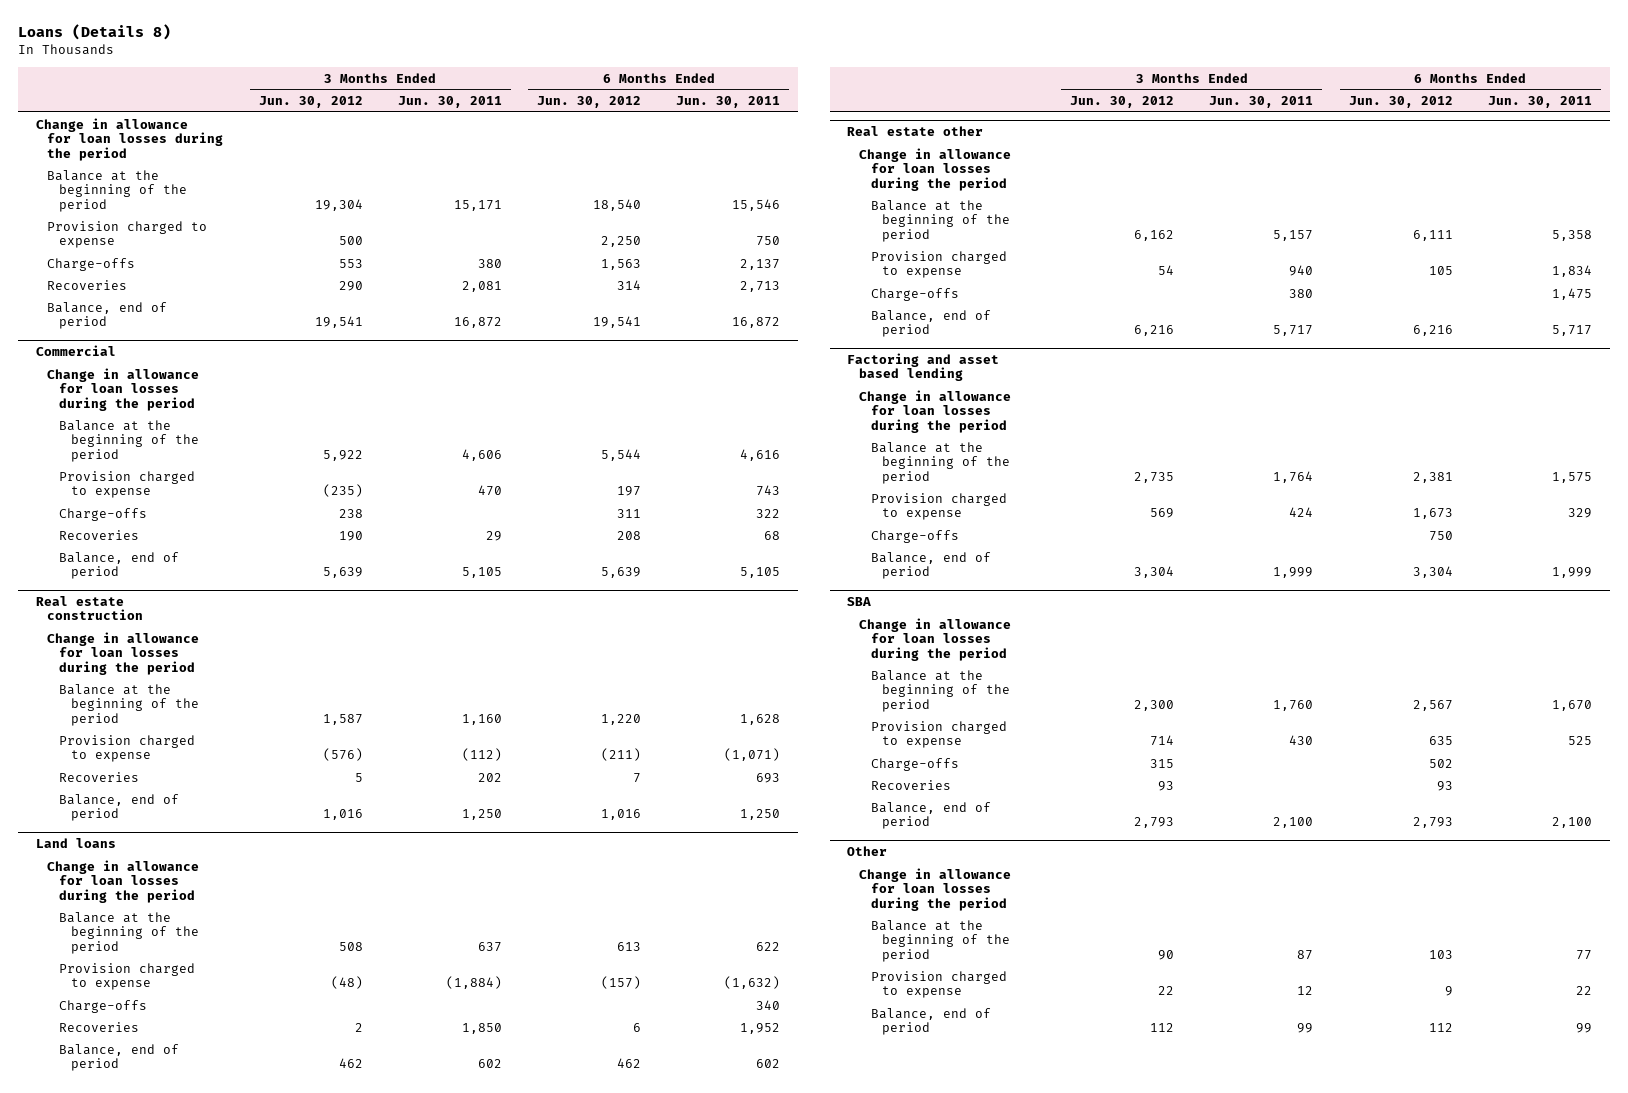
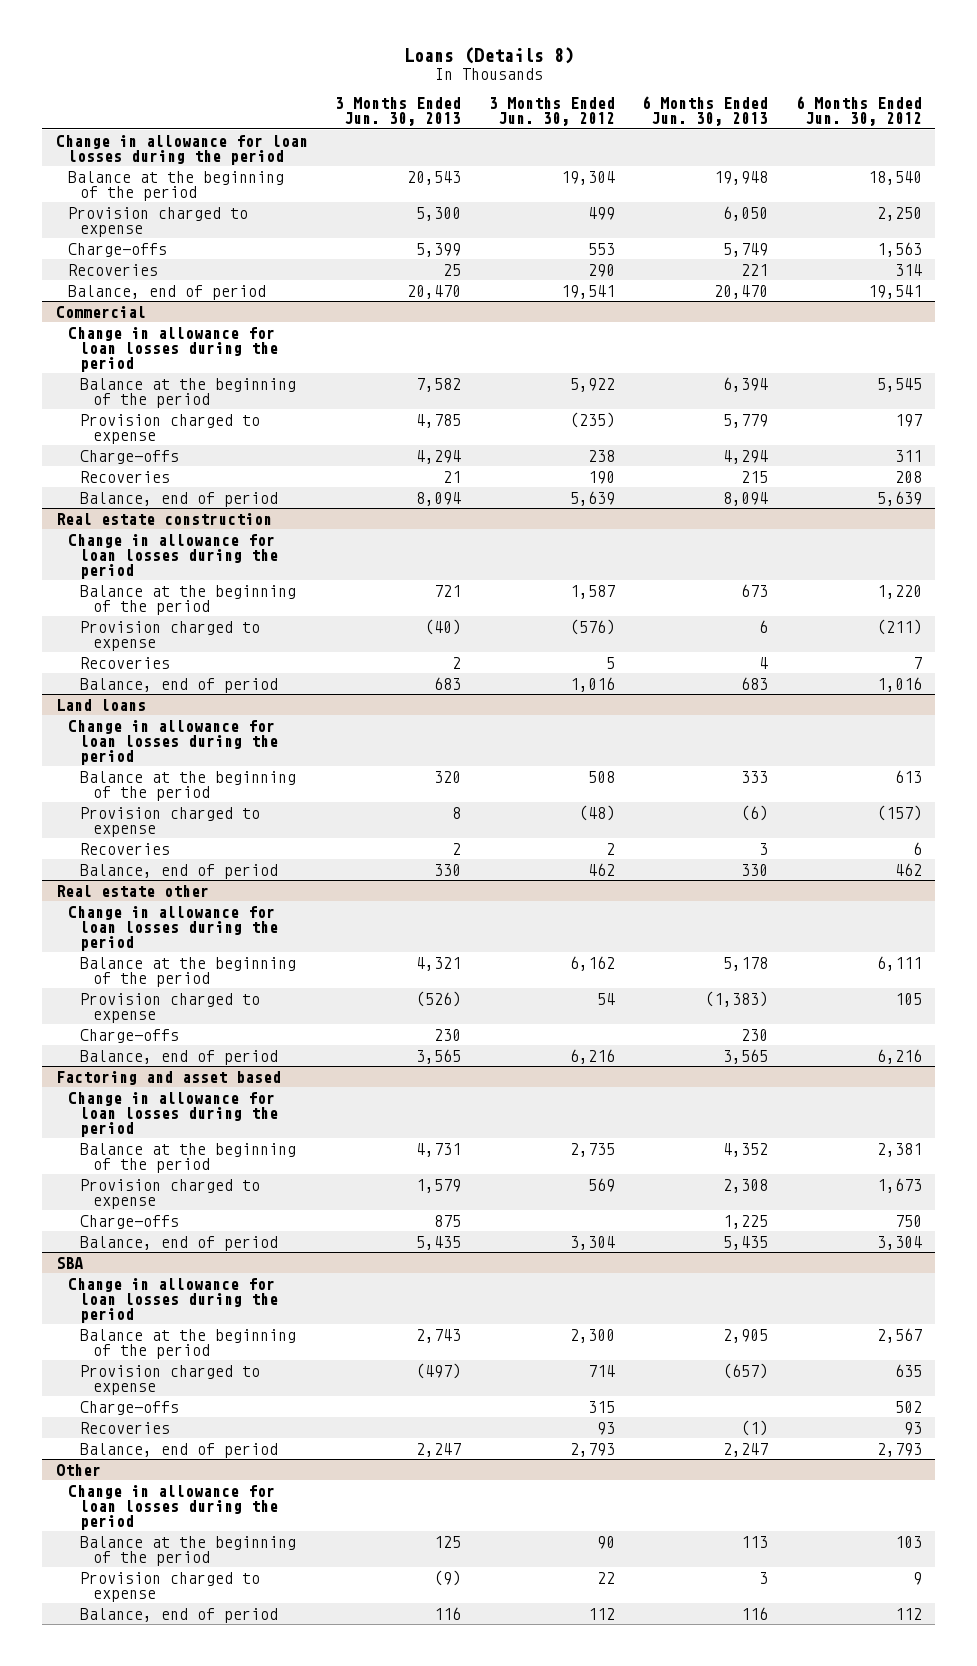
- | 3 Months Ended Jun. 30, 2012 | 3 Months Ended Jun. 30, 2011 | 6 Months Ended Jun. 30, 2012 | 6 Months Ended Jun. 30, 2011
+ | 3 Months Ended Jun. 30, 2013 | 3 Months Ended Jun. 30, 2012 | 6 Months Ended Jun. 30, 2013 | 6 Months Ended Jun. 30, 2012
- Provision charged to expense | 500 | | 2,250 | 750
+ Provision charged to expense | 5,300 | 499 | 6,050 | 2,250
@ Commercial
- Balance at the beginning of the period | 5,922 | 4,606 | 5,544 | 4,616
+ Balance at the beginning of the period | 7,582 | 5,922 | 6,394 | 5,545
@ Land loans
- Charge-offs | | | | 340
- Factoring and asset based lending
+ Factoring and asset based

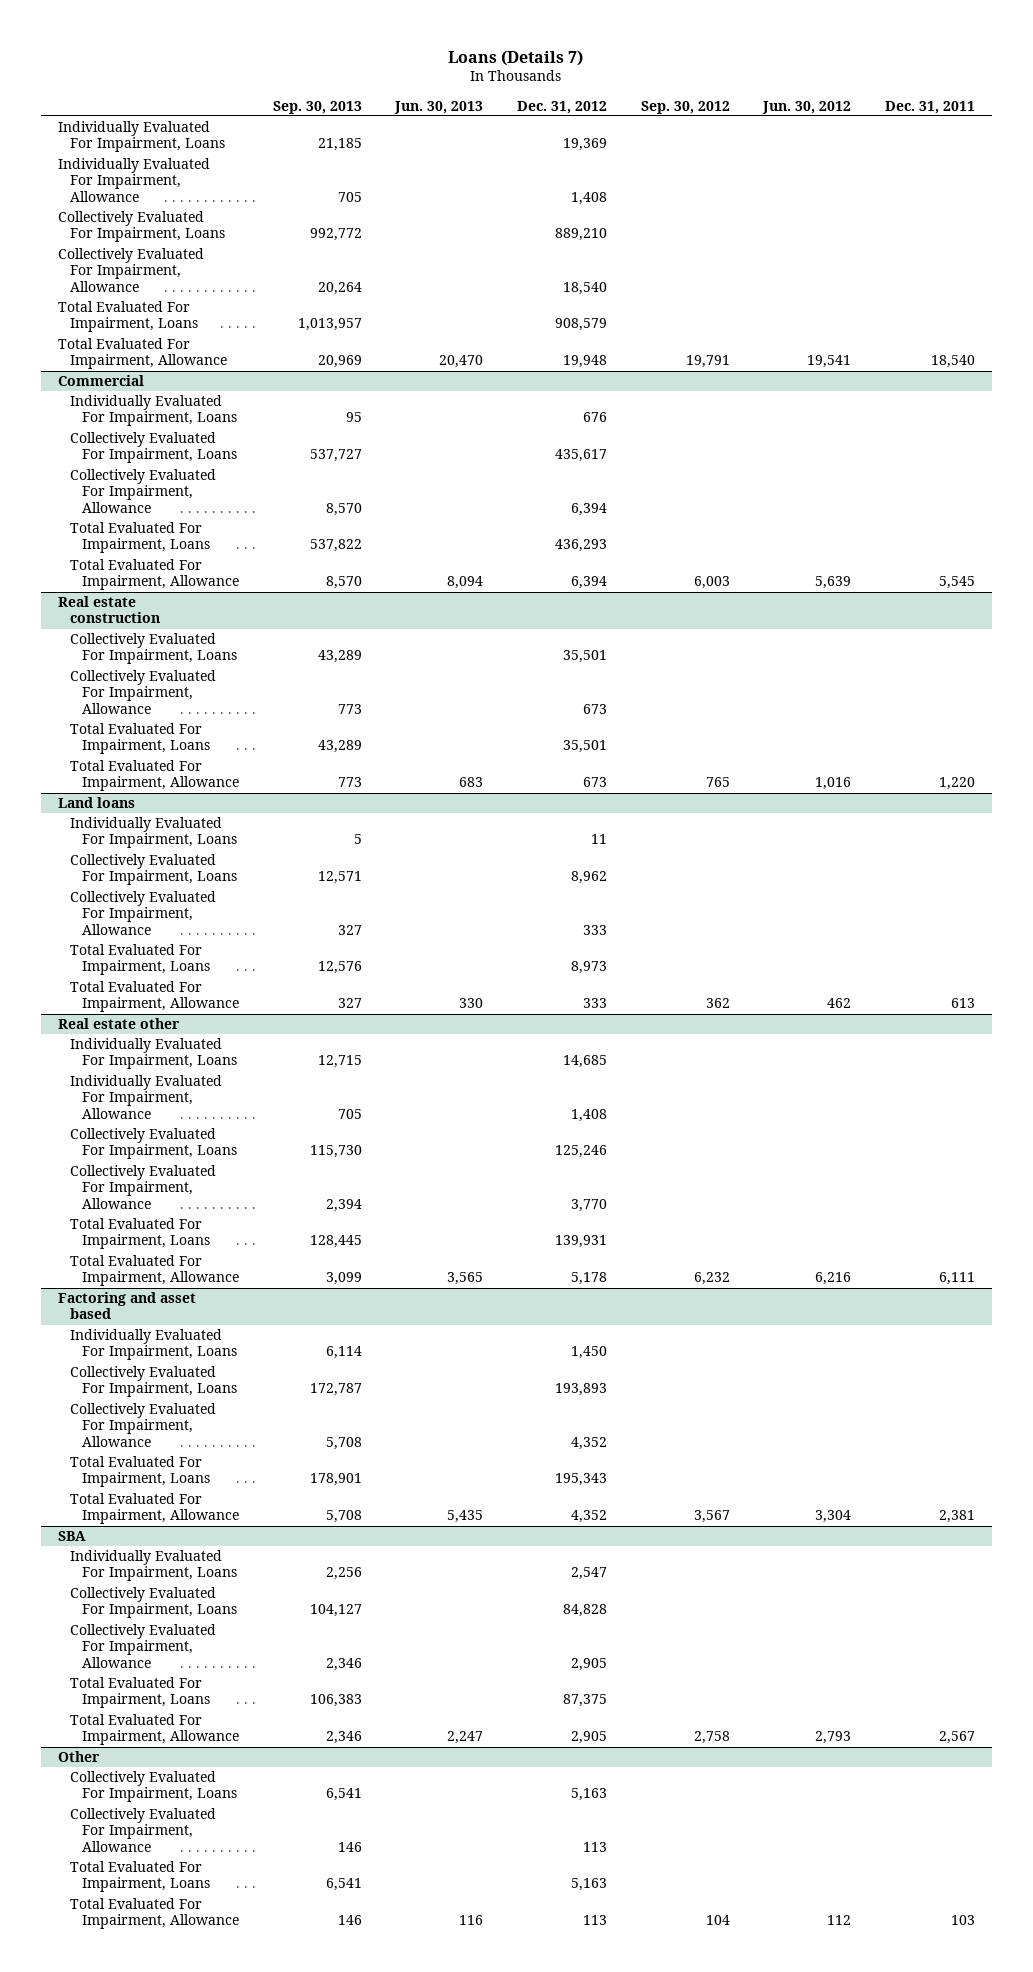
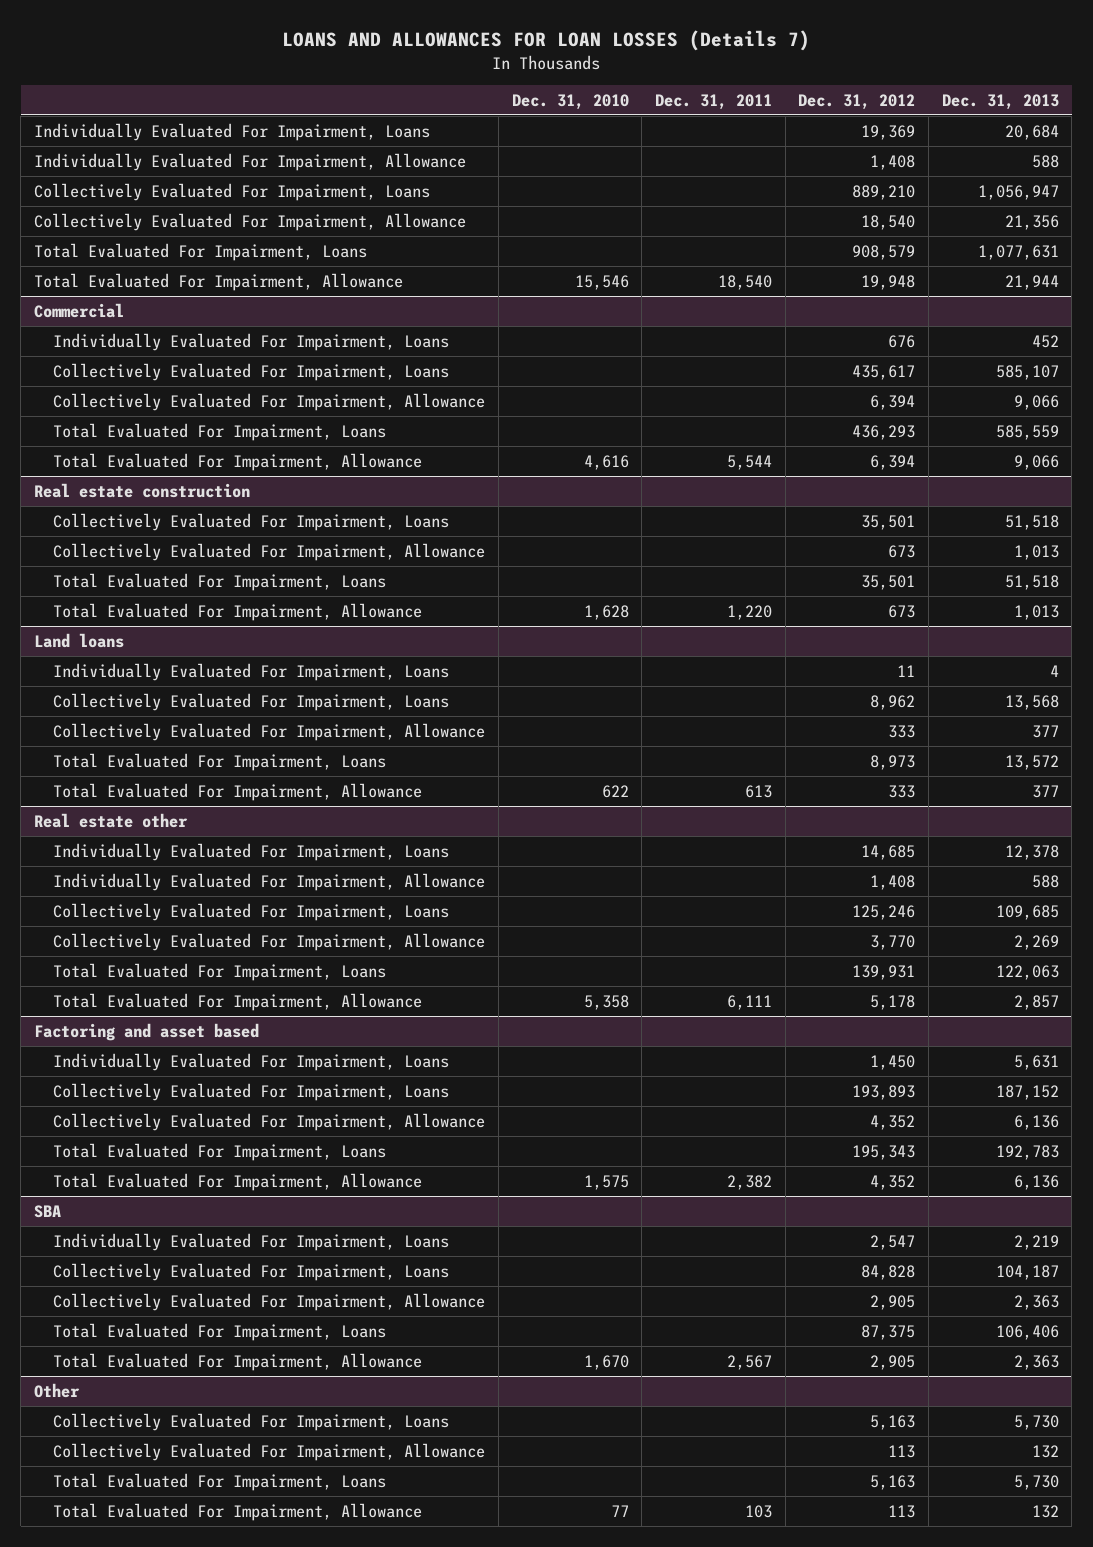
- Loans (Details 7)
+ LOANS AND ALLOWANCES FOR LOAN LOSSES (Details 7)
- | Sep. 30, 2013 | Jun. 30, 2013 | Dec. 31, 2012 | Sep. 30, 2012 | Jun. 30, 2012 | Dec. 31, 2011
+ | Dec. 31, 2010 | Dec. 31, 2011 | Dec. 31, 2012 | Dec. 31, 2013
@ Commercial
- Total Evaluated For Impairment, Allowance | 8,570 | 8,094 | 6,394 | 6,003 | 5,639 | 5,545
+ Total Evaluated For Impairment, Allowance | 4,616 | 5,544 | 6,394 | 9,066
@ Factoring and asset based
- Total Evaluated For Impairment, Allowance | 5,708 | 5,435 | 4,352 | 3,567 | 3,304 | 2,381
+ Total Evaluated For Impairment, Allowance | 1,575 | 2,382 | 4,352 | 6,136

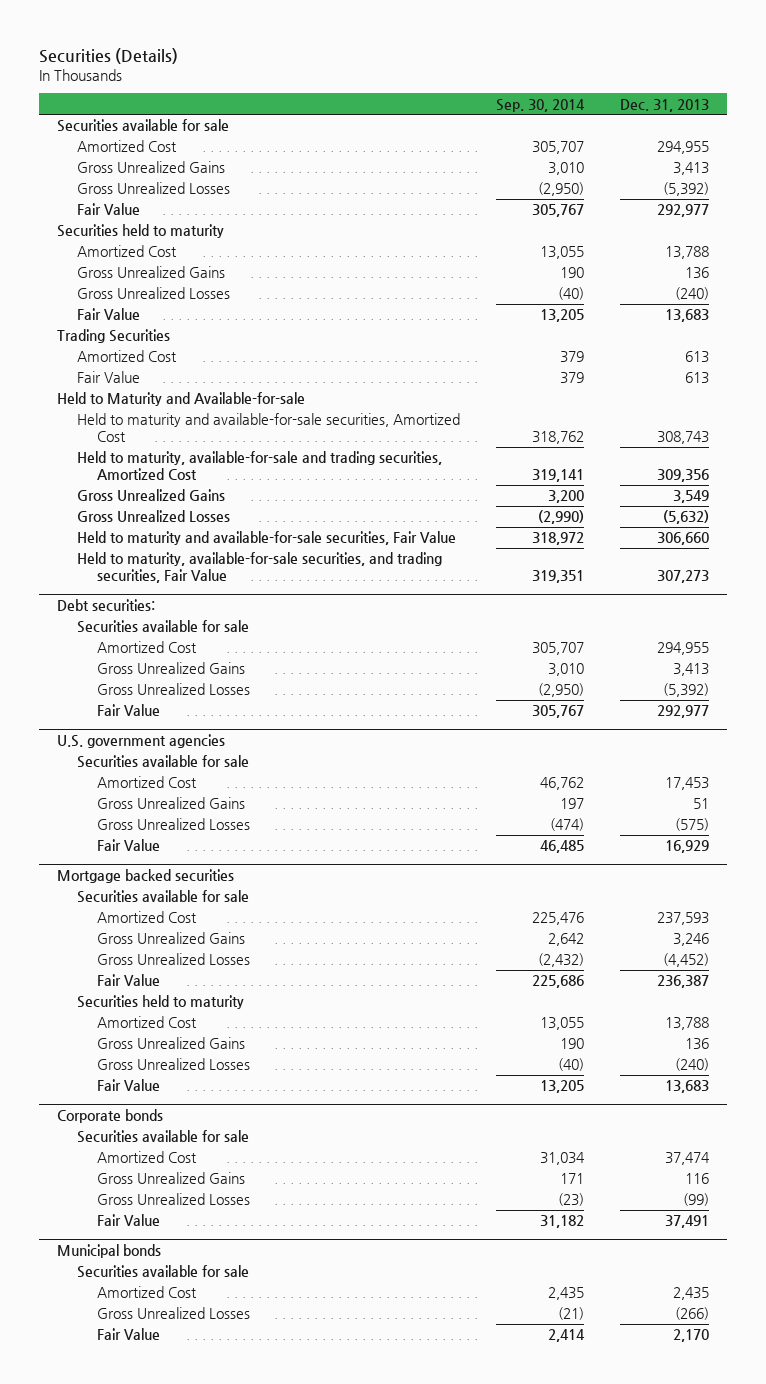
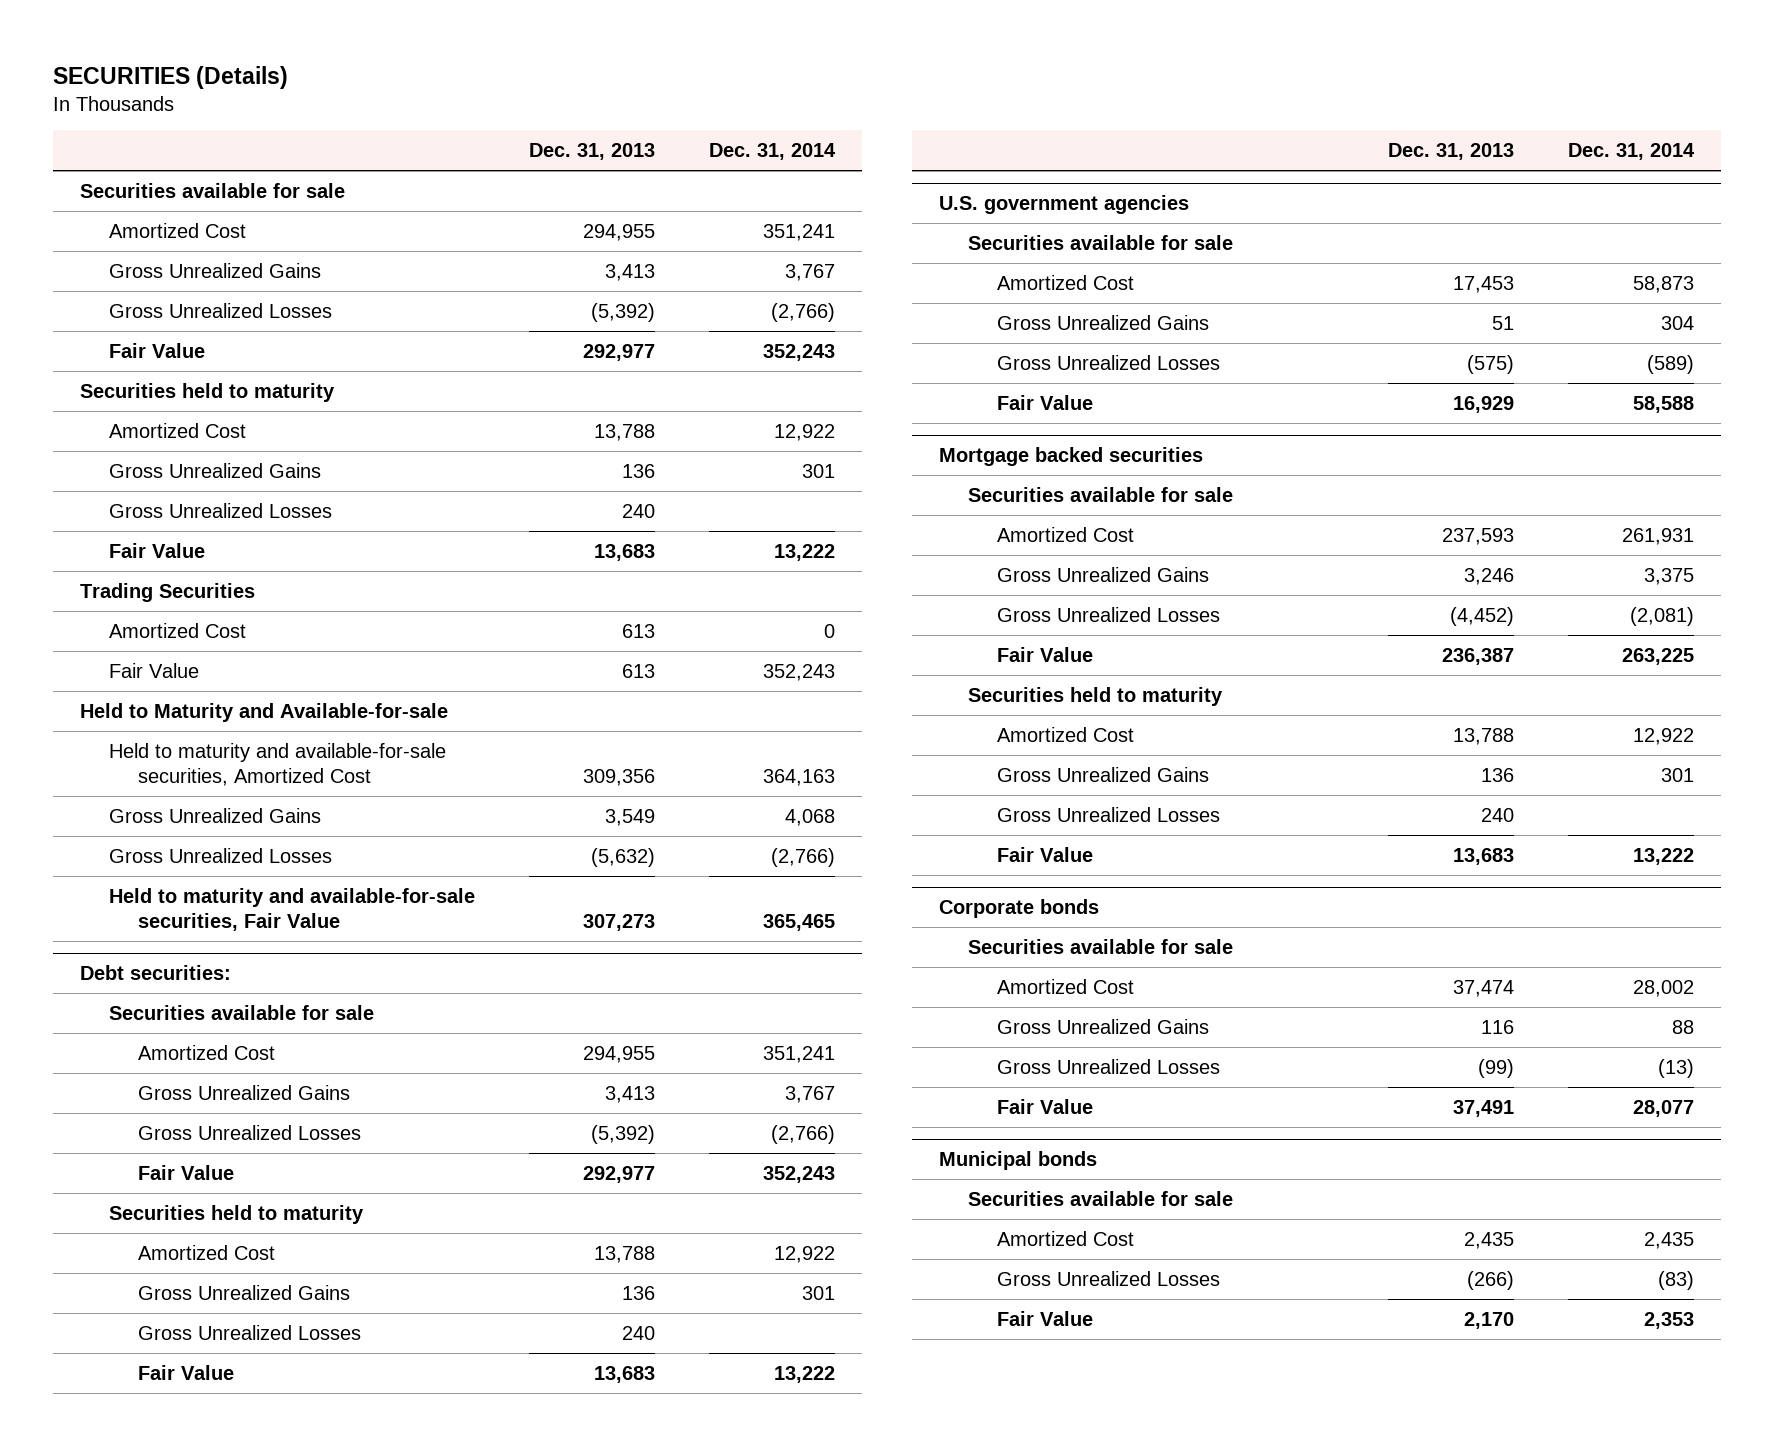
- Securities (Details)
+ SECURITIES (Details)
- | Sep. 30, 2014 | Dec. 31, 2013
+ | Dec. 31, 2013 | Dec. 31, 2014
- Gross Unrealized Losses | (40) | (240)
+ Gross Unrealized Losses | 240 |
- Held to maturity and available-for-sale securities, Amortized Cost | 318,762 | 308,743
- Held to maturity, available-for-sale and trading securities, Amortized Cost | 319,141 | 309,356
+ Held to maturity and available-for-sale securities, Amortized Cost | 309,356 | 364,163
- Held to maturity and available-for-sale securities, Fair Value | 318,972 | 306,660
- Held to maturity, available-for-sale securities, and trading securities, Fair Value | 319,351 | 307,273
+ Held to maturity and available-for-sale securities, Fair Value | 307,273 | 365,465
@ Debt securities:
+ Securities held to maturity
+ Amortized Cost | 13,788 | 12,922
+ Gross Unrealized Gains | 136 | 301
+ Gross Unrealized Losses | 240 |
+ Fair Value | 13,683 | 13,222
@ Mortgage backed securities
- Gross Unrealized Losses | (40) | (240)
+ Gross Unrealized Losses | 240 |

